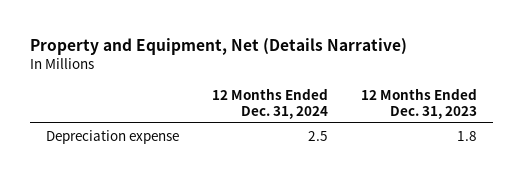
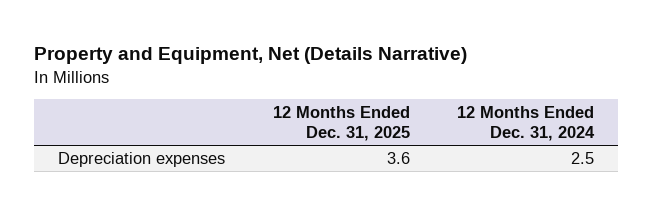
- | 12 Months Ended Dec. 31, 2024 | 12 Months Ended Dec. 31, 2023
+ | 12 Months Ended Dec. 31, 2025 | 12 Months Ended Dec. 31, 2024
- Depreciation expense | 2.5 | 1.8
+ Depreciation expenses | 3.6 | 2.5

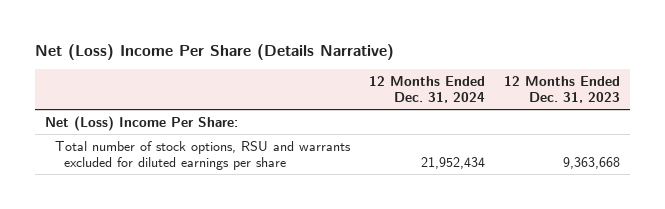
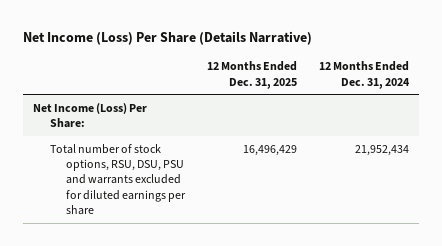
- Net (Loss) Income Per Share (Details Narrative)
+ Net Income (Loss) Per Share (Details Narrative)
- | 12 Months Ended Dec. 31, 2024 | 12 Months Ended Dec. 31, 2023
+ | 12 Months Ended Dec. 31, 2025 | 12 Months Ended Dec. 31, 2024
- Net (Loss) Income Per Share:
- Total number of stock options, RSU and warrants excluded for diluted earnings per share | 21,952,434 | 9,363,668
+ Net Income (Loss) Per Share:
+ Total number of stock options, RSU, DSU, PSU and warrants excluded for diluted earnings per share | 16,496,429 | 21,952,434

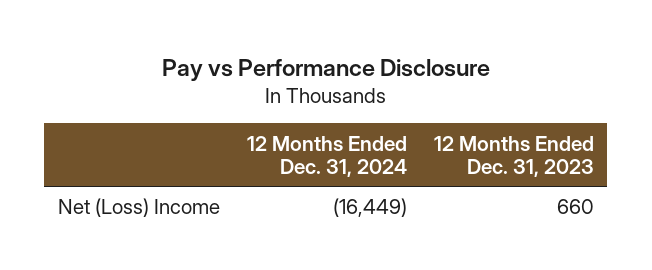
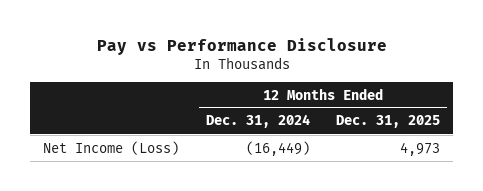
- | 12 Months Ended Dec. 31, 2024 | 12 Months Ended Dec. 31, 2023
+ | 12 Months Ended Dec. 31, 2024 | 12 Months Ended Dec. 31, 2025
- Net (Loss) Income | (16,449) | 660
+ Net Income (Loss) | (16,449) | 4,973

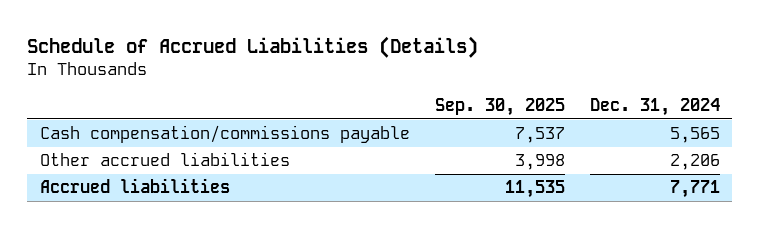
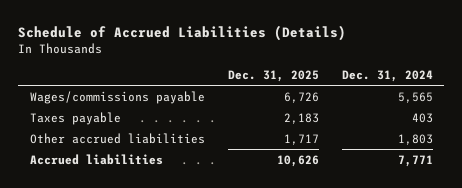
- | Sep. 30, 2025 | Dec. 31, 2024
+ | Dec. 31, 2025 | Dec. 31, 2024
- Cash compensation/commissions payable | 7,537 | 5,565
- Other accrued liabilities | 3,998 | 2,206
+ Wages/commissions payable | 6,726 | 5,565
+ Taxes payable | 2,183 | 403
+ Other accrued liabilities | 1,717 | 1,803

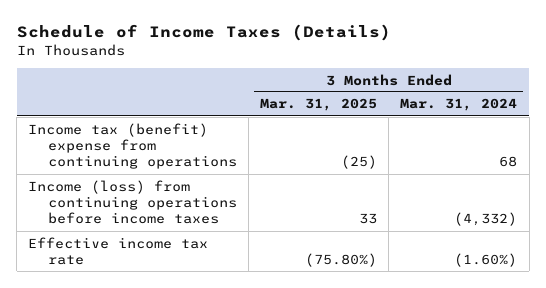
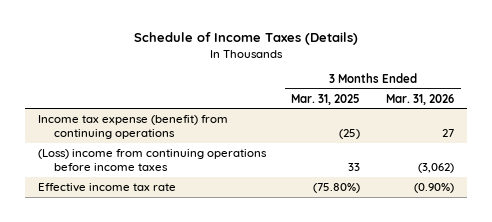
- | 3 Months Ended Mar. 31, 2025 | 3 Months Ended Mar. 31, 2024
+ | 3 Months Ended Mar. 31, 2025 | 3 Months Ended Mar. 31, 2026
- Income tax (benefit) expense from continuing operations | (25) | 68
- Income (loss) from continuing operations before income taxes | 33 | (4,332)
+ Income tax expense (benefit) from continuing operations | (25) | 27
+ (Loss) income from continuing operations before income taxes | 33 | (3,062)

